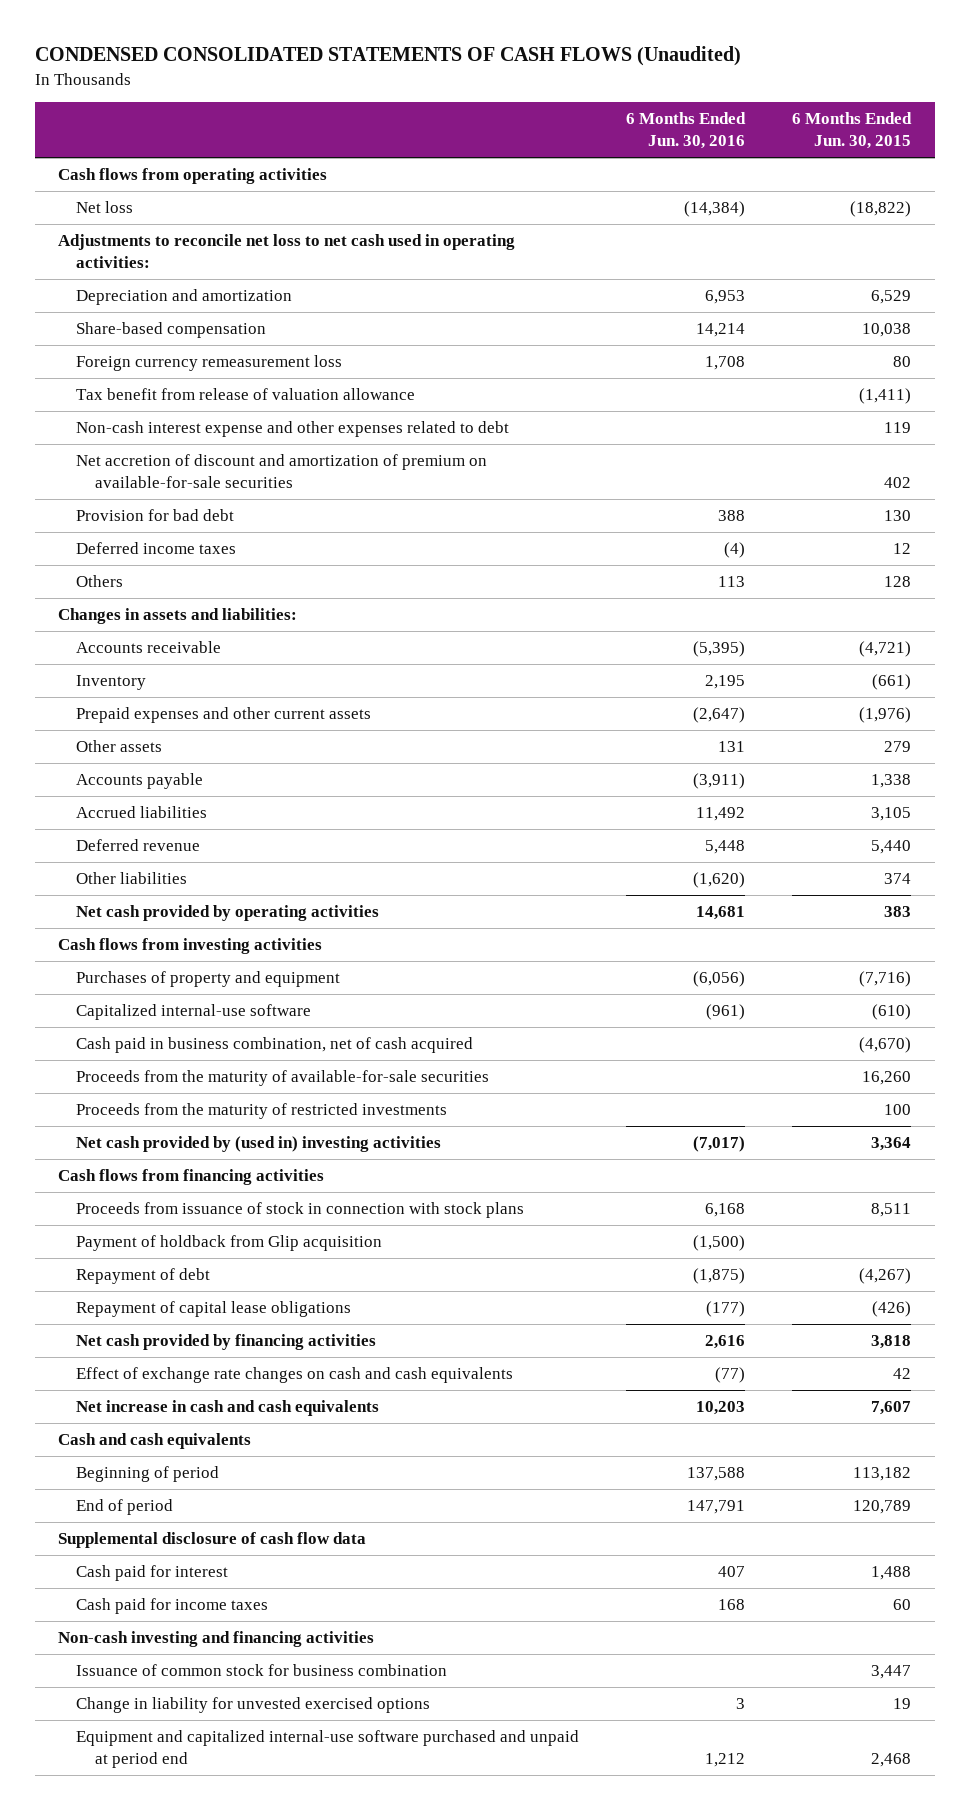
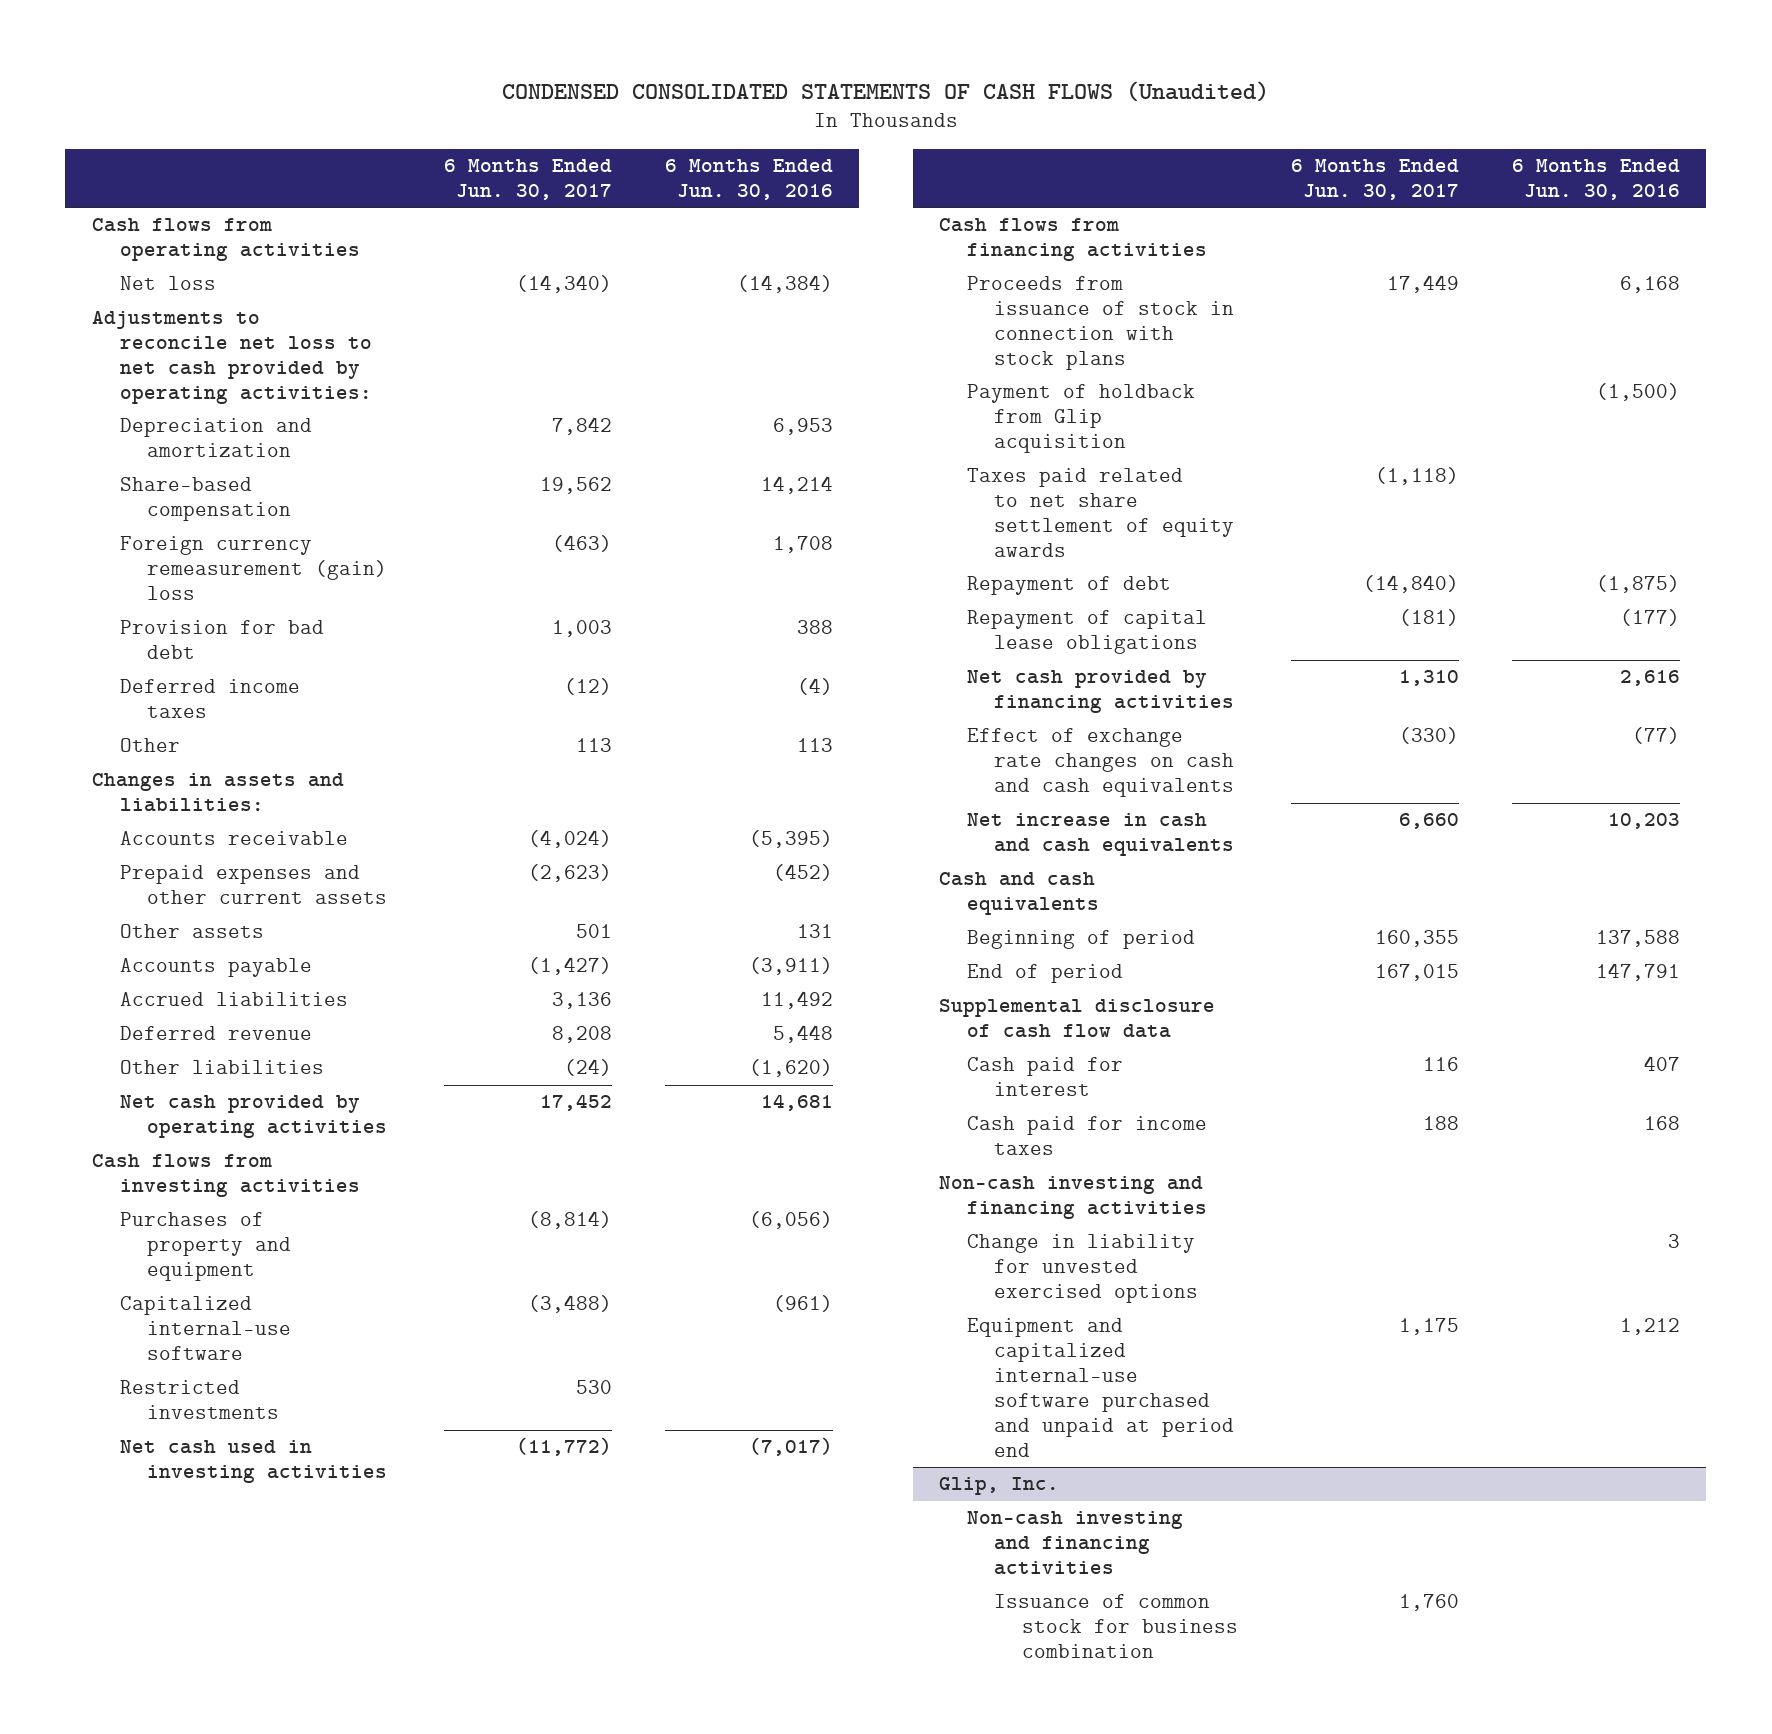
- | 6 Months Ended Jun. 30, 2016 | 6 Months Ended Jun. 30, 2015
+ | 6 Months Ended Jun. 30, 2017 | 6 Months Ended Jun. 30, 2016
- Adjustments to reconcile net loss to net cash used in operating activities:
+ Adjustments to reconcile net loss to net cash provided by operating activities:
- Foreign currency remeasurement loss | 1,708 | 80
- Tax benefit from release of valuation allowance | | (1,411)
- Non-cash interest expense and other expenses related to debt | | 119
- Net accretion of discount and amortization of premium on available-for-sale securities | | 402
+ Foreign currency remeasurement (gain) loss | (463) | 1,708
- Others | 113 | 128
+ Other | 113 | 113
- Inventory | 2,195 | (661)
- Prepaid expenses and other current assets | (2,647) | (1,976)
+ Prepaid expenses and other current assets | (2,623) | (452)
- Cash paid in business combination, net of cash acquired | | (4,670)
- Proceeds from the maturity of available-for-sale securities | | 16,260
- Proceeds from the maturity of restricted investments | | 100
- Net cash provided by (used in) investing activities | (7,017) | 3,364
+ Restricted investments | 530 |
+ Net cash used in investing activities | (11,772) | (7,017)
+ Taxes paid related to net share settlement of equity awards | (1,118) |
- Issuance of common stock for business combination | | 3,447
+ Glip, Inc.
+ Non-cash investing and financing activities
+ Issuance of common stock for business combination | 1,760 |

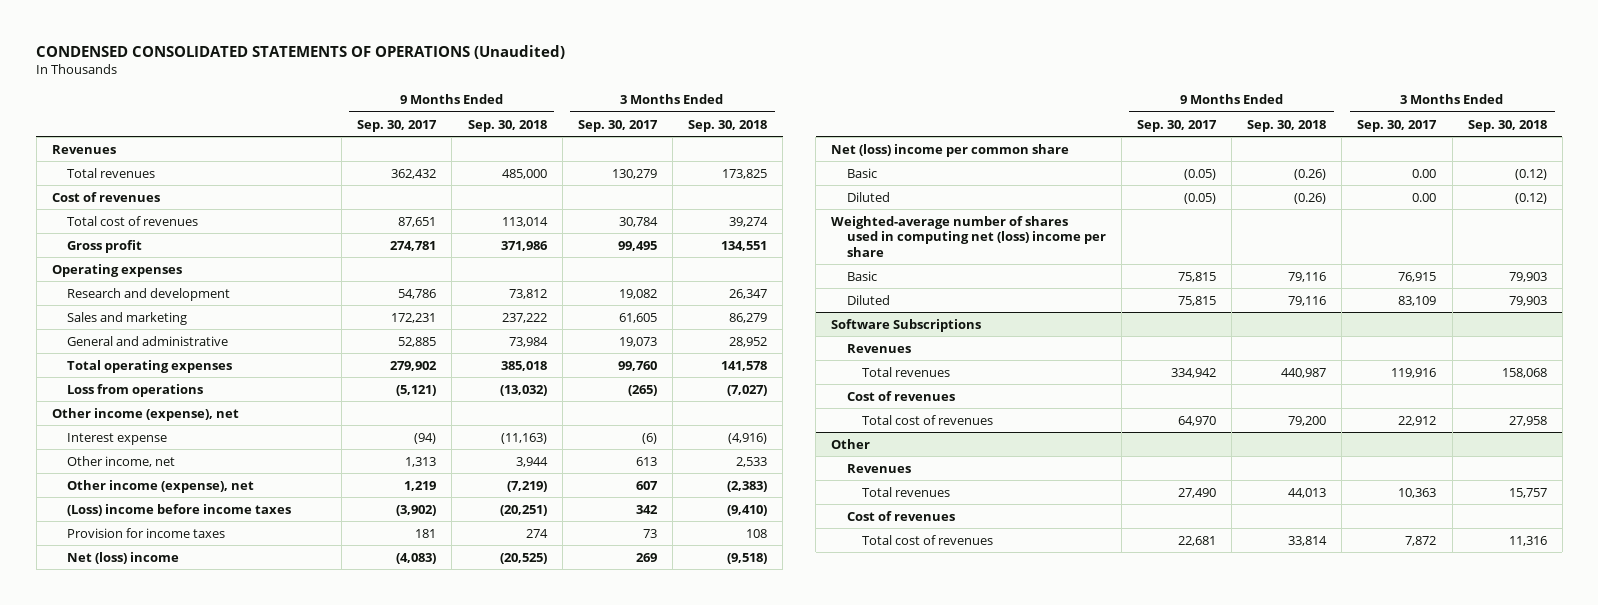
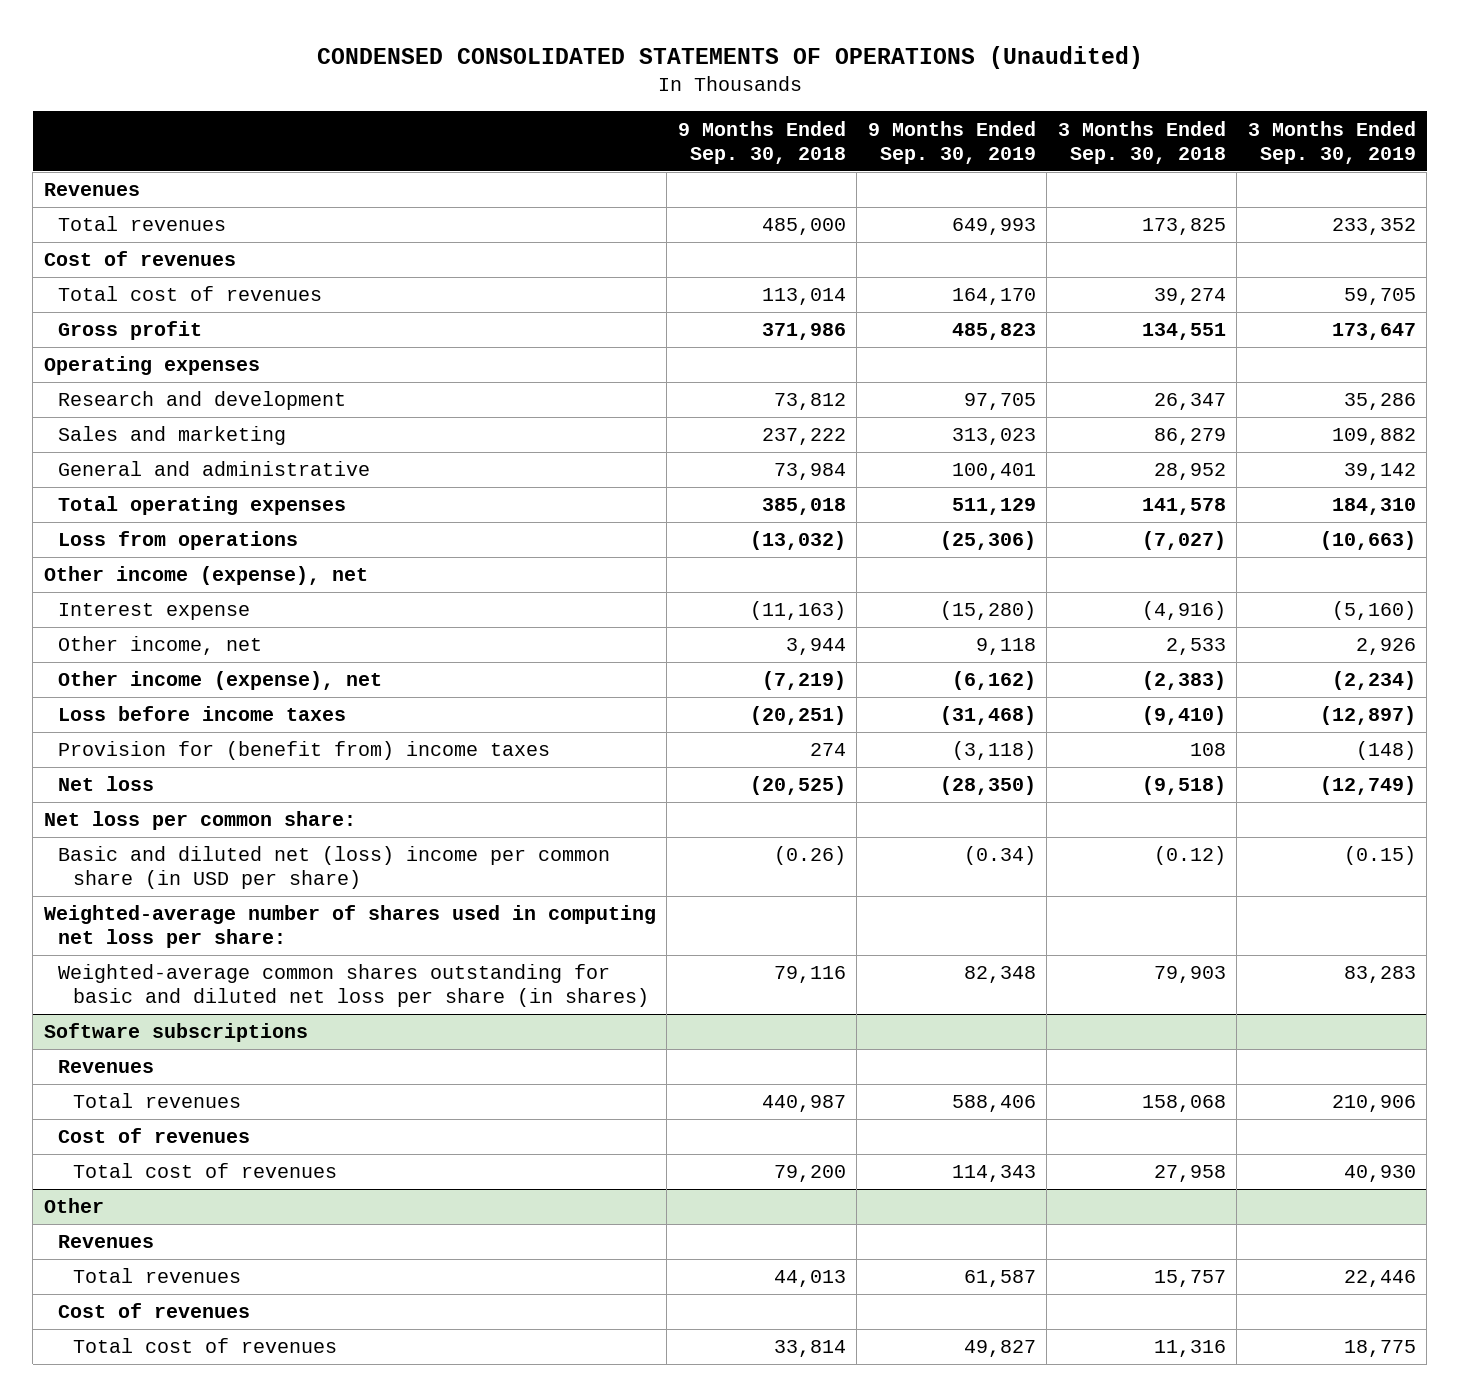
- | 9 Months Ended Sep. 30, 2017 | 9 Months Ended Sep. 30, 2018 | 3 Months Ended Sep. 30, 2017 | 3 Months Ended Sep. 30, 2018
+ | 9 Months Ended Sep. 30, 2018 | 9 Months Ended Sep. 30, 2019 | 3 Months Ended Sep. 30, 2018 | 3 Months Ended Sep. 30, 2019
- (Loss) income before income taxes | (3,902) | (20,251) | 342 | (9,410)
- Provision for income taxes | 181 | 274 | 73 | 108
- Net (loss) income | (4,083) | (20,525) | 269 | (9,518)
- Net (loss) income per common share
- Basic | (0.05) | (0.26) | 0.00 | (0.12)
- Diluted | (0.05) | (0.26) | 0.00 | (0.12)
- Weighted-average number of shares used in computing net (loss) income per share
- Basic | 75,815 | 79,116 | 76,915 | 79,903
- Diluted | 75,815 | 79,116 | 83,109 | 79,903
- Software Subscriptions
+ Loss before income taxes | (20,251) | (31,468) | (9,410) | (12,897)
+ Provision for (benefit from) income taxes | 274 | (3,118) | 108 | (148)
+ Net loss | (20,525) | (28,350) | (9,518) | (12,749)
+ Net loss per common share:
+ Basic and diluted net (loss) income per common share (in USD per share) | (0.26) | (0.34) | (0.12) | (0.15)
+ Weighted-average number of shares used in computing net loss per share:
+ Weighted-average common shares outstanding for basic and diluted net loss per share (in shares) | 79,116 | 82,348 | 79,903 | 83,283
+ Software subscriptions

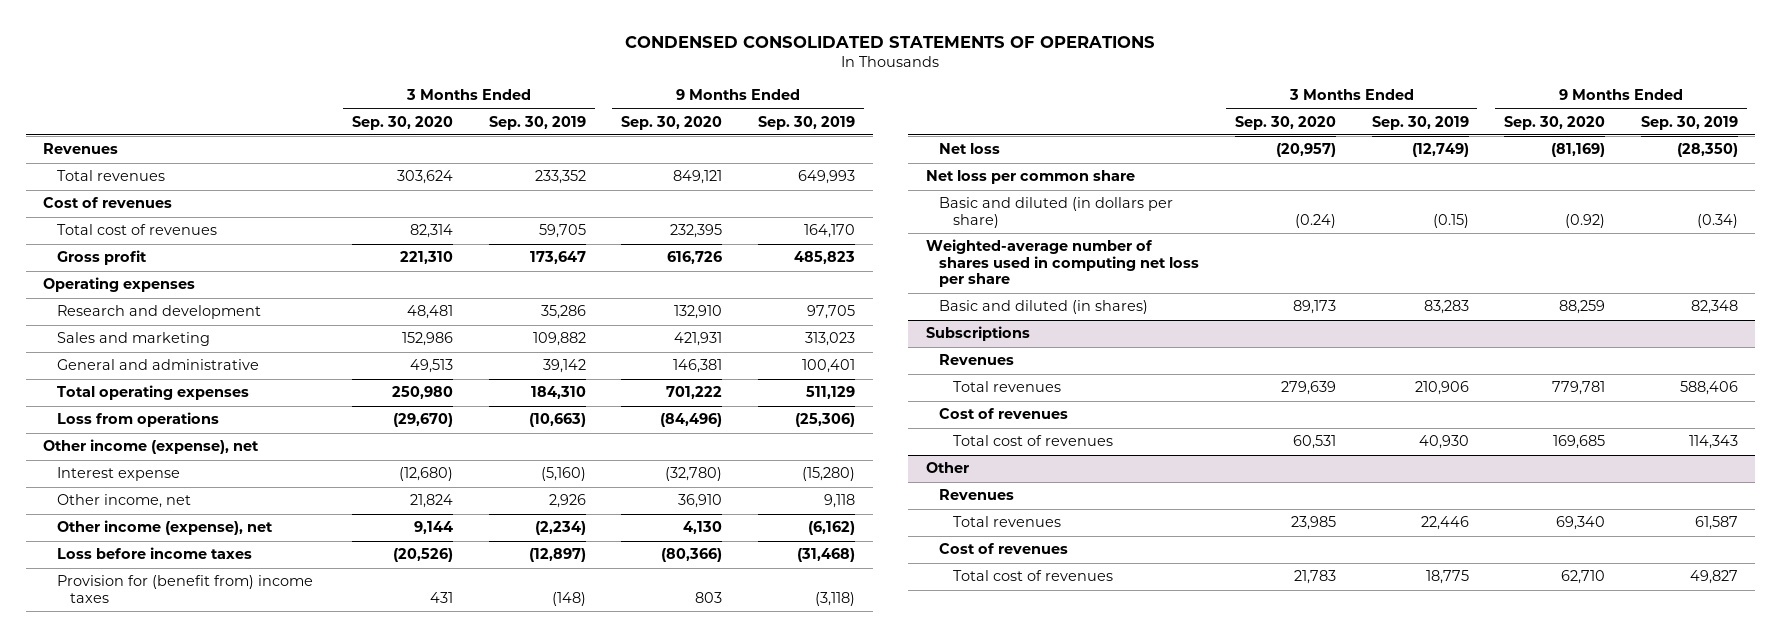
- CONDENSED CONSOLIDATED STATEMENTS OF OPERATIONS (Unaudited)
+ CONDENSED CONSOLIDATED STATEMENTS OF OPERATIONS
- | 9 Months Ended Sep. 30, 2018 | 9 Months Ended Sep. 30, 2019 | 3 Months Ended Sep. 30, 2018 | 3 Months Ended Sep. 30, 2019
+ | 3 Months Ended Sep. 30, 2020 | 3 Months Ended Sep. 30, 2019 | 9 Months Ended Sep. 30, 2020 | 9 Months Ended Sep. 30, 2019
- Net loss per common share:
- Basic and diluted net (loss) income per common share (in USD per share) | (0.26) | (0.34) | (0.12) | (0.15)
- Weighted-average number of shares used in computing net loss per share:
- Weighted-average common shares outstanding for basic and diluted net loss per share (in shares) | 79,116 | 82,348 | 79,903 | 83,283
- Software subscriptions
+ Net loss per common share
+ Basic and diluted (in dollars per share) | (0.24) | (0.15) | (0.92) | (0.34)
+ Weighted-average number of shares used in computing net loss per share
+ Basic and diluted (in shares) | 89,173 | 83,283 | 88,259 | 82,348
+ Subscriptions

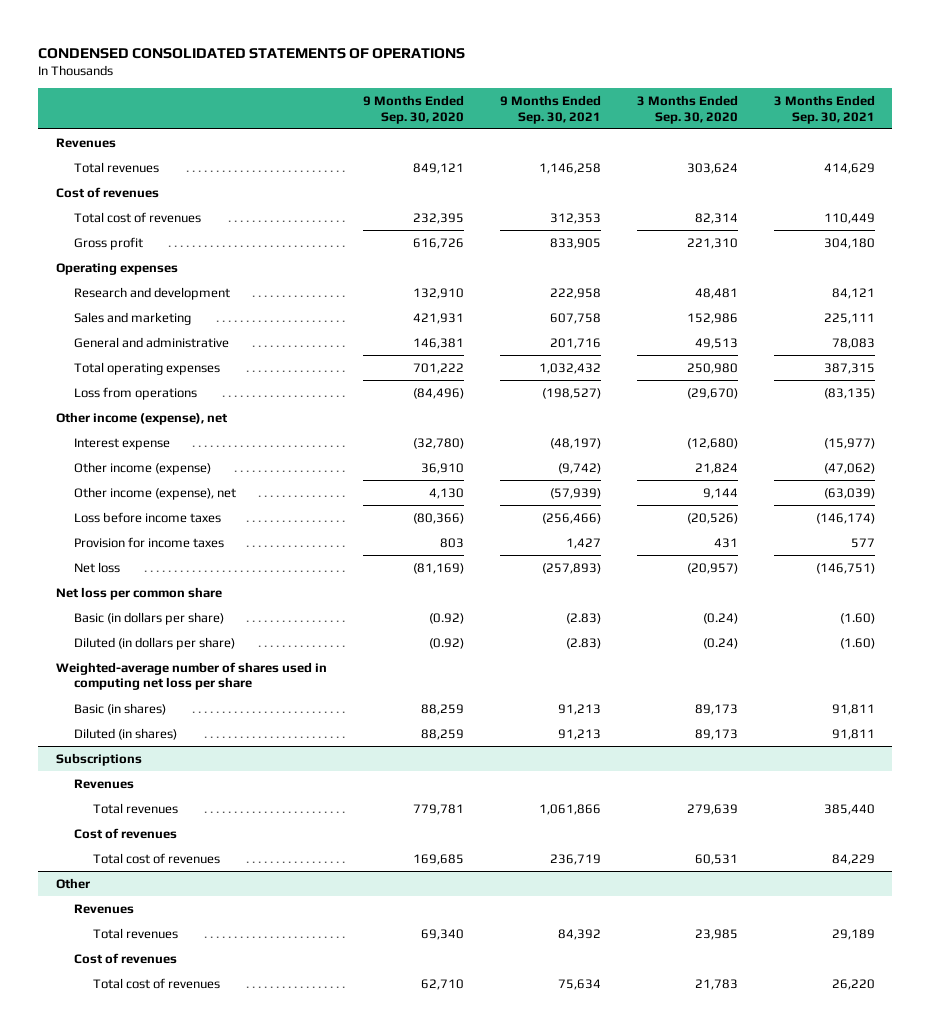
- | 3 Months Ended Sep. 30, 2020 | 3 Months Ended Sep. 30, 2019 | 9 Months Ended Sep. 30, 2020 | 9 Months Ended Sep. 30, 2019
+ | 9 Months Ended Sep. 30, 2020 | 9 Months Ended Sep. 30, 2021 | 3 Months Ended Sep. 30, 2020 | 3 Months Ended Sep. 30, 2021
- Other income, net | 21,824 | 2,926 | 36,910 | 9,118
+ Other income (expense) | 36,910 | (9,742) | 21,824 | (47,062)
- Provision for (benefit from) income taxes | 431 | (148) | 803 | (3,118)
+ Provision for income taxes | 803 | 1,427 | 431 | 577
- Basic and diluted (in dollars per share) | (0.24) | (0.15) | (0.92) | (0.34)
+ Basic (in dollars per share) | (0.92) | (2.83) | (0.24) | (1.60)
+ Diluted (in dollars per share) | (0.92) | (2.83) | (0.24) | (1.60)
- Basic and diluted (in shares) | 89,173 | 83,283 | 88,259 | 82,348
+ Basic (in shares) | 88,259 | 91,213 | 89,173 | 91,811
+ Diluted (in shares) | 88,259 | 91,213 | 89,173 | 91,811

